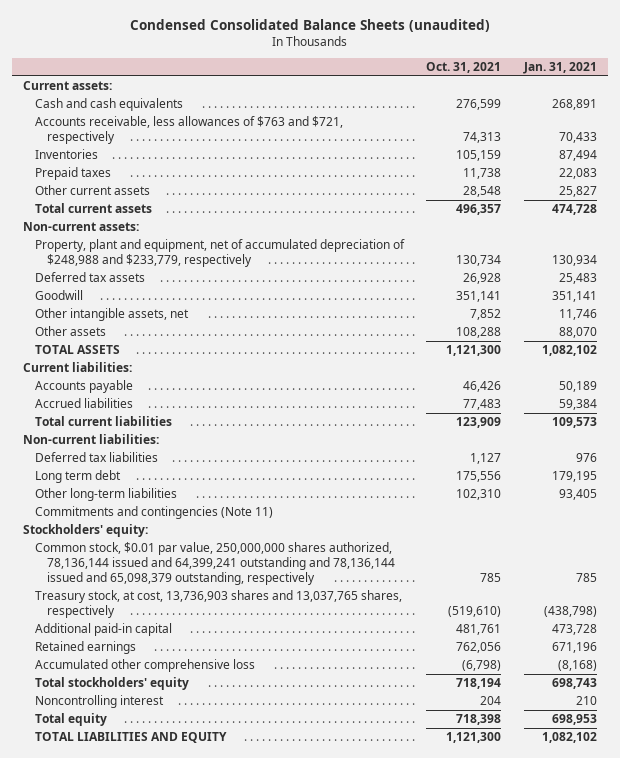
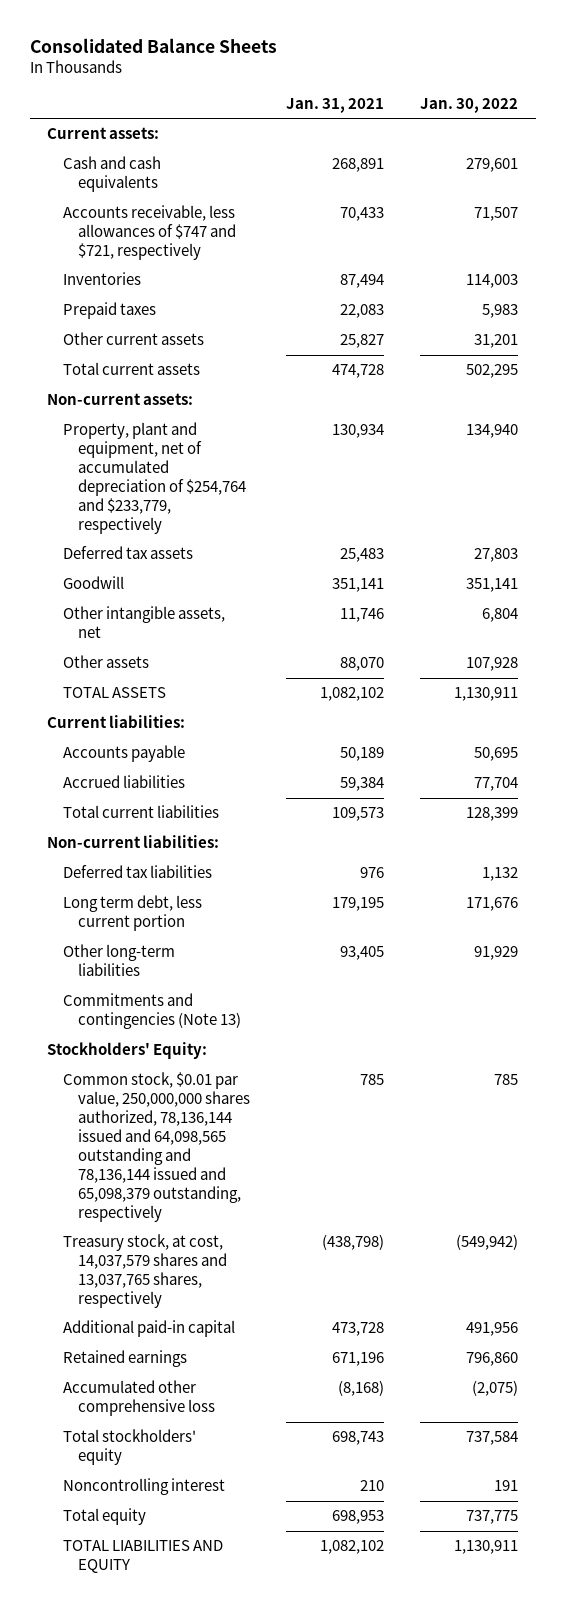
- Condensed Consolidated Balance Sheets (unaudited)
+ Consolidated Balance Sheets
- | Oct. 31, 2021 | Jan. 31, 2021
+ | Jan. 31, 2021 | Jan. 30, 2022
- Accounts receivable, less allowances of $763 and $721, respectively | 74,313 | 70,433
+ Accounts receivable, less allowances of $747 and $721, respectively | 70,433 | 71,507
- Property, plant and equipment, net of accumulated depreciation of $248,988 and $233,779, respectively | 130,734 | 130,934
+ Property, plant and equipment, net of accumulated depreciation of $254,764 and $233,779, respectively | 130,934 | 134,940
- Long term debt | 175,556 | 179,195
+ Long term debt, less current portion | 179,195 | 171,676
- Commitments and contingencies (Note 11)
- Stockholders' equity:
- Common stock, $0.01 par value, 250,000,000 shares authorized, 78,136,144 issued and 64,399,241 outstanding and 78,136,144 issued and 65,098,379 outstanding, respectively | 785 | 785
- Treasury stock, at cost, 13,736,903 shares and 13,037,765 shares, respectively | (519,610) | (438,798)
+ Commitments and contingencies (Note 13)
+ Stockholders' Equity:
+ Common stock, $0.01 par value, 250,000,000 shares authorized, 78,136,144 issued and 64,098,565 outstanding and 78,136,144 issued and 65,098,379 outstanding, respectively | 785 | 785
+ Treasury stock, at cost, 14,037,579 shares and 13,037,765 shares, respectively | (438,798) | (549,942)

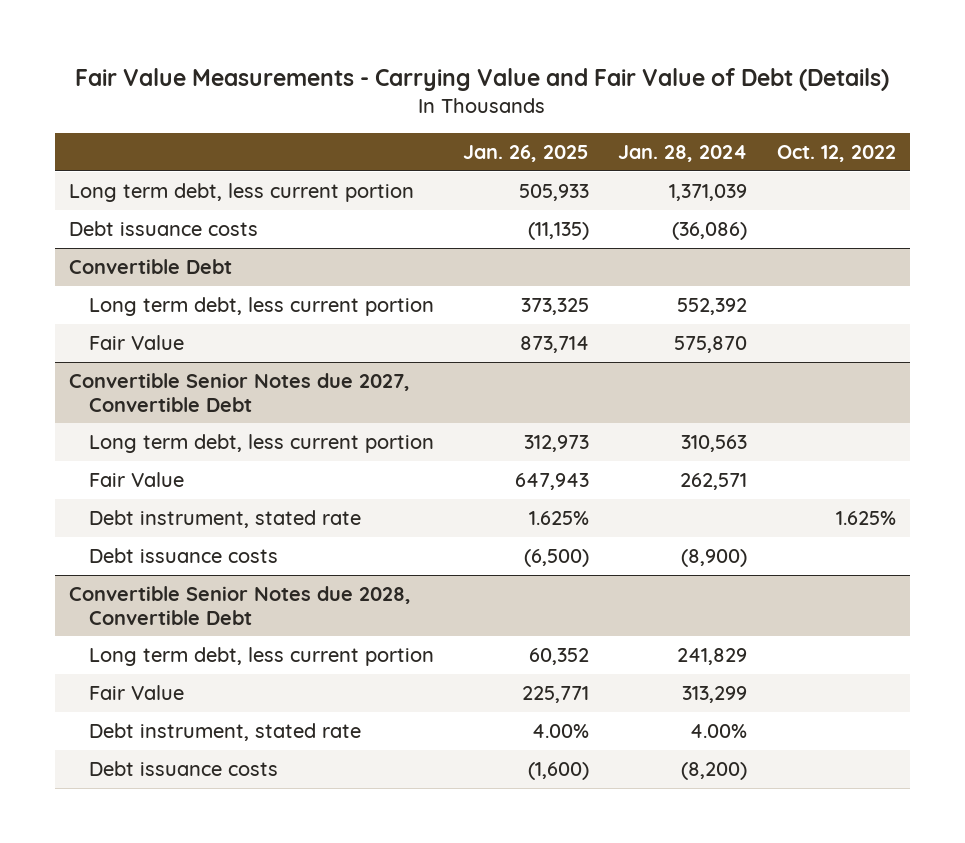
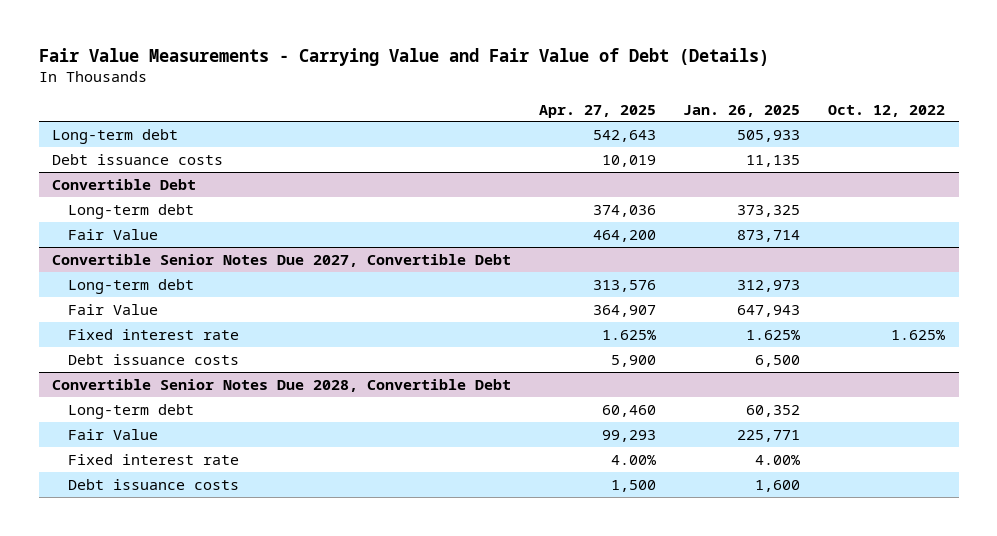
- | Jan. 26, 2025 | Jan. 28, 2024 | Oct. 12, 2022
+ | Apr. 27, 2025 | Jan. 26, 2025 | Oct. 12, 2022
- Long term debt, less current portion | 505,933 | 1,371,039 |
- Debt issuance costs | (11,135) | (36,086) |
+ Long-term debt | 542,643 | 505,933 |
+ Debt issuance costs | 10,019 | 11,135 |
@ Convertible Debt
- Long term debt, less current portion | 373,325 | 552,392 |
+ Long-term debt | 374,036 | 373,325 |
- Convertible Senior Notes due 2027, Convertible Debt
- Long term debt, less current portion | 312,973 | 310,563 |
+ Convertible Senior Notes Due 2027, Convertible Debt
+ Long-term debt | 313,576 | 312,973 |
- Debt instrument, stated rate | 1.625% | | 1.625%
- Debt issuance costs | (6,500) | (8,900) |
- Convertible Senior Notes due 2028, Convertible Debt
- Long term debt, less current portion | 60,352 | 241,829 |
+ Fixed interest rate | 1.625% | 1.625% | 1.625%
+ Debt issuance costs | 5,900 | 6,500 |
+ Convertible Senior Notes Due 2028, Convertible Debt
+ Long-term debt | 60,460 | 60,352 |
- Debt instrument, stated rate | 4.00% | 4.00% |
- Debt issuance costs | (1,600) | (8,200) |
+ Fixed interest rate | 4.00% | 4.00% |
+ Debt issuance costs | 1,500 | 1,600 |

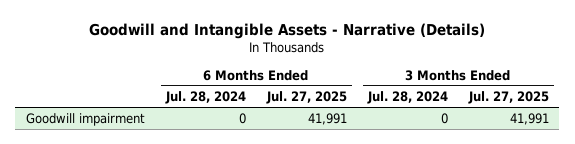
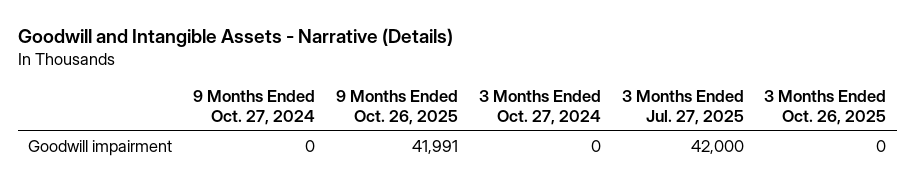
- | 6 Months Ended Jul. 28, 2024 | 6 Months Ended Jul. 27, 2025 | 3 Months Ended Jul. 28, 2024 | 3 Months Ended Jul. 27, 2025
+ | 9 Months Ended Oct. 27, 2024 | 9 Months Ended Oct. 26, 2025 | 3 Months Ended Oct. 27, 2024 | 3 Months Ended Jul. 27, 2025 | 3 Months Ended Oct. 26, 2025
- Goodwill impairment | 0 | 41,991 | 0 | 41,991
+ Goodwill impairment | 0 | 41,991 | 0 | 42,000 | 0

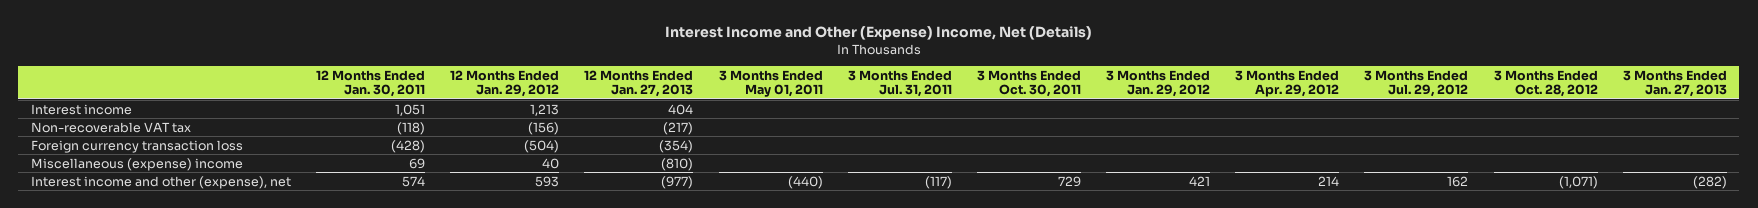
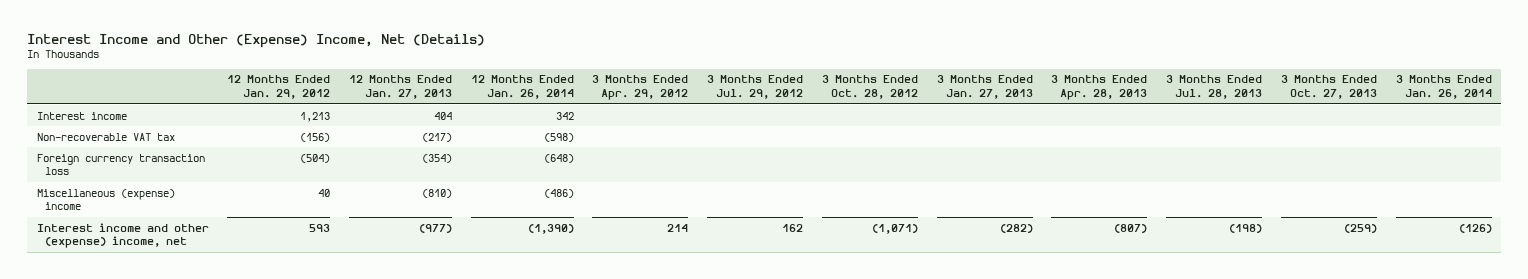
- | 12 Months Ended Jan. 30, 2011 | 12 Months Ended Jan. 29, 2012 | 12 Months Ended Jan. 27, 2013 | 3 Months Ended May 01, 2011 | 3 Months Ended Jul. 31, 2011 | 3 Months Ended Oct. 30, 2011 | 3 Months Ended Jan. 29, 2012 | 3 Months Ended Apr. 29, 2012 | 3 Months Ended Jul. 29, 2012 | 3 Months Ended Oct. 28, 2012 | 3 Months Ended Jan. 27, 2013
+ | 12 Months Ended Jan. 29, 2012 | 12 Months Ended Jan. 27, 2013 | 12 Months Ended Jan. 26, 2014 | 3 Months Ended Apr. 29, 2012 | 3 Months Ended Jul. 29, 2012 | 3 Months Ended Oct. 28, 2012 | 3 Months Ended Jan. 27, 2013 | 3 Months Ended Apr. 28, 2013 | 3 Months Ended Jul. 28, 2013 | 3 Months Ended Oct. 27, 2013 | 3 Months Ended Jan. 26, 2014
- Interest income and other (expense), net | 574 | 593 | (977) | (440) | (117) | 729 | 421 | 214 | 162 | (1,071) | (282)
+ Interest income and other (expense) income, net | 593 | (977) | (1,390) | 214 | 162 | (1,071) | (282) | (807) | (198) | (259) | (126)

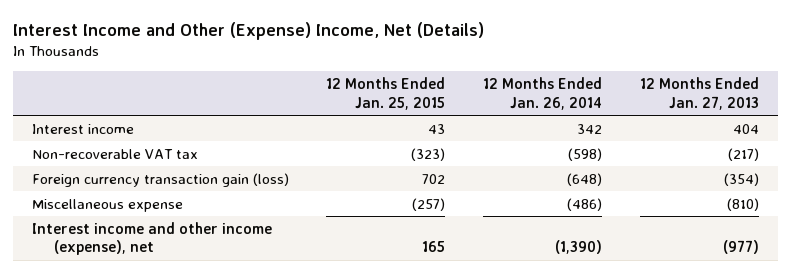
- | 12 Months Ended Jan. 29, 2012 | 12 Months Ended Jan. 27, 2013 | 12 Months Ended Jan. 26, 2014 | 3 Months Ended Apr. 29, 2012 | 3 Months Ended Jul. 29, 2012 | 3 Months Ended Oct. 28, 2012 | 3 Months Ended Jan. 27, 2013 | 3 Months Ended Apr. 28, 2013 | 3 Months Ended Jul. 28, 2013 | 3 Months Ended Oct. 27, 2013 | 3 Months Ended Jan. 26, 2014
+ | 12 Months Ended Jan. 25, 2015 | 12 Months Ended Jan. 26, 2014 | 12 Months Ended Jan. 27, 2013
- Foreign currency transaction loss | (504) | (354) | (648) | | | | | | | |
- Miscellaneous (expense) income | 40 | (810) | (486) | | | | | | | |
- Interest income and other (expense) income, net | 593 | (977) | (1,390) | 214 | 162 | (1,071) | (282) | (807) | (198) | (259) | (126)
+ Foreign currency transaction gain (loss) | 702 | (648) | (354)
+ Miscellaneous expense | (257) | (486) | (810)
+ Interest income and other income (expense), net | 165 | (1,390) | (977)

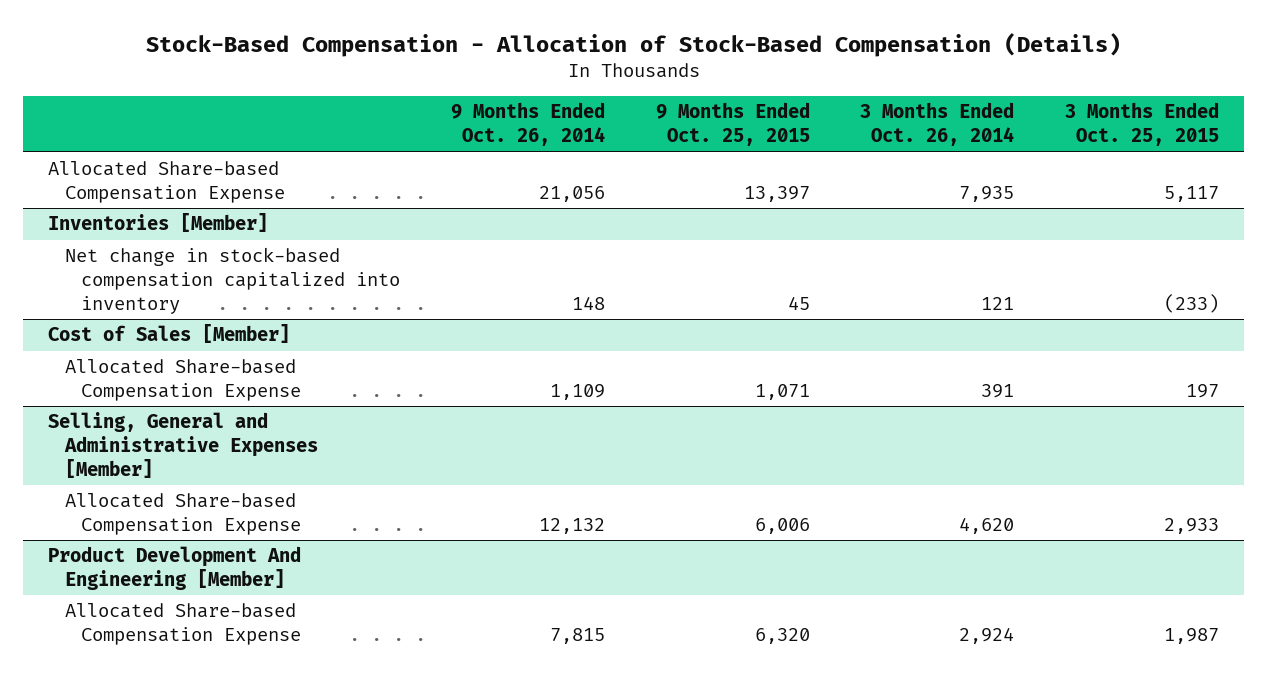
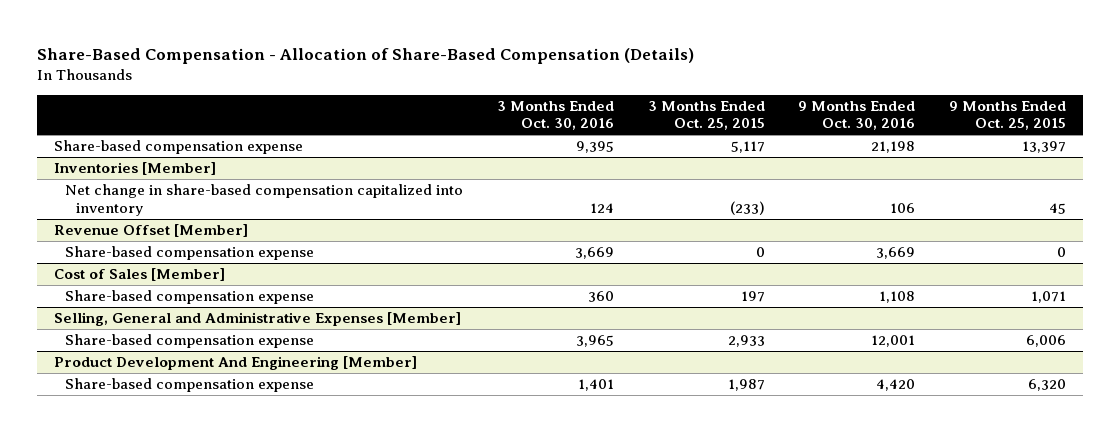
- Stock-Based Compensation - Allocation of Stock-Based Compensation (Details)
+ Share-Based Compensation - Allocation of Share-Based Compensation (Details)
- | 9 Months Ended Oct. 26, 2014 | 9 Months Ended Oct. 25, 2015 | 3 Months Ended Oct. 26, 2014 | 3 Months Ended Oct. 25, 2015
+ | 3 Months Ended Oct. 30, 2016 | 3 Months Ended Oct. 25, 2015 | 9 Months Ended Oct. 30, 2016 | 9 Months Ended Oct. 25, 2015
- Allocated Share-based Compensation Expense | 21,056 | 13,397 | 7,935 | 5,117
+ Share-based compensation expense | 9,395 | 5,117 | 21,198 | 13,397
@ Inventories [Member]
- Net change in stock-based compensation capitalized into inventory | 148 | 45 | 121 | (233)
+ Net change in share-based compensation capitalized into inventory | 124 | (233) | 106 | 45
+ Revenue Offset [Member]
+ Share-based compensation expense | 3,669 | 0 | 3,669 | 0
@ Cost of Sales [Member]
- Allocated Share-based Compensation Expense | 1,109 | 1,071 | 391 | 197
+ Share-based compensation expense | 360 | 197 | 1,108 | 1,071
@ Selling, General and Administrative Expenses [Member]
- Allocated Share-based Compensation Expense | 12,132 | 6,006 | 4,620 | 2,933
+ Share-based compensation expense | 3,965 | 2,933 | 12,001 | 6,006
@ Product Development And Engineering [Member]
- Allocated Share-based Compensation Expense | 7,815 | 6,320 | 2,924 | 1,987
+ Share-based compensation expense | 1,401 | 1,987 | 4,420 | 6,320

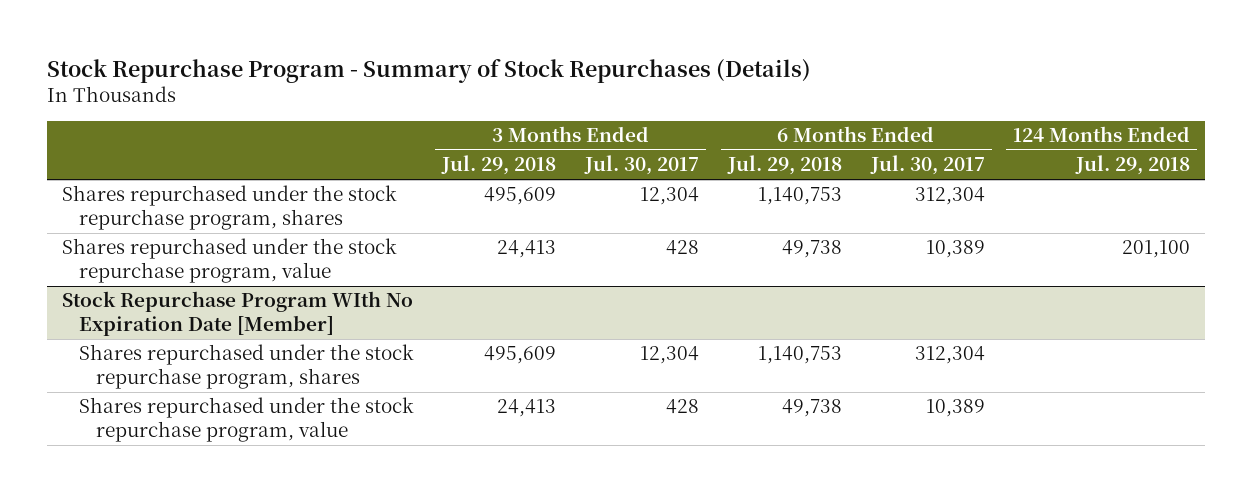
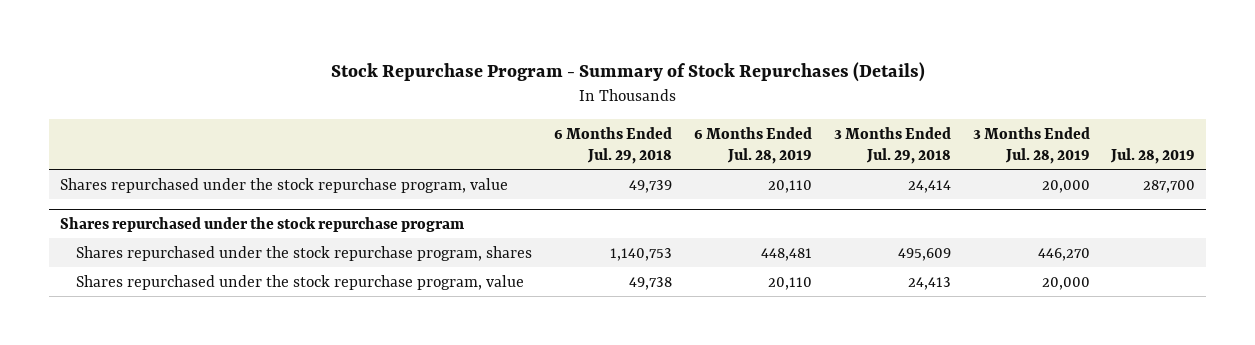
- | 3 Months Ended Jul. 29, 2018 | 3 Months Ended Jul. 30, 2017 | 6 Months Ended Jul. 29, 2018 | 6 Months Ended Jul. 30, 2017 | 124 Months Ended Jul. 29, 2018
+ | 6 Months Ended Jul. 29, 2018 | 6 Months Ended Jul. 28, 2019 | 3 Months Ended Jul. 29, 2018 | 3 Months Ended Jul. 28, 2019 | Jul. 28, 2019
- Shares repurchased under the stock repurchase program, shares | 495,609 | 12,304 | 1,140,753 | 312,304 |
- Shares repurchased under the stock repurchase program, value | 24,413 | 428 | 49,738 | 10,389 | 201,100
- Stock Repurchase Program WIth No Expiration Date [Member]
+ Shares repurchased under the stock repurchase program, value | 49,739 | 20,110 | 24,414 | 20,000 | 287,700
+ Shares repurchased under the stock repurchase program

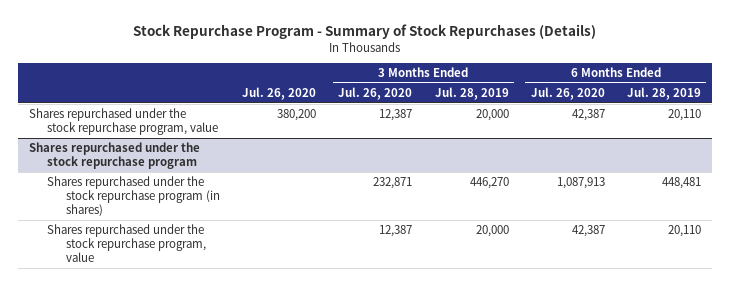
- | 6 Months Ended Jul. 29, 2018 | 6 Months Ended Jul. 28, 2019 | 3 Months Ended Jul. 29, 2018 | 3 Months Ended Jul. 28, 2019 | Jul. 28, 2019
+ | Jul. 26, 2020 | 3 Months Ended Jul. 26, 2020 | 3 Months Ended Jul. 28, 2019 | 6 Months Ended Jul. 26, 2020 | 6 Months Ended Jul. 28, 2019
@ Shares repurchased under the stock repurchase program
- Shares repurchased under the stock repurchase program, shares | 1,140,753 | 448,481 | 495,609 | 446,270 |
+ Shares repurchased under the stock repurchase program (in shares) | | 232,871 | 446,270 | 1,087,913 | 448,481

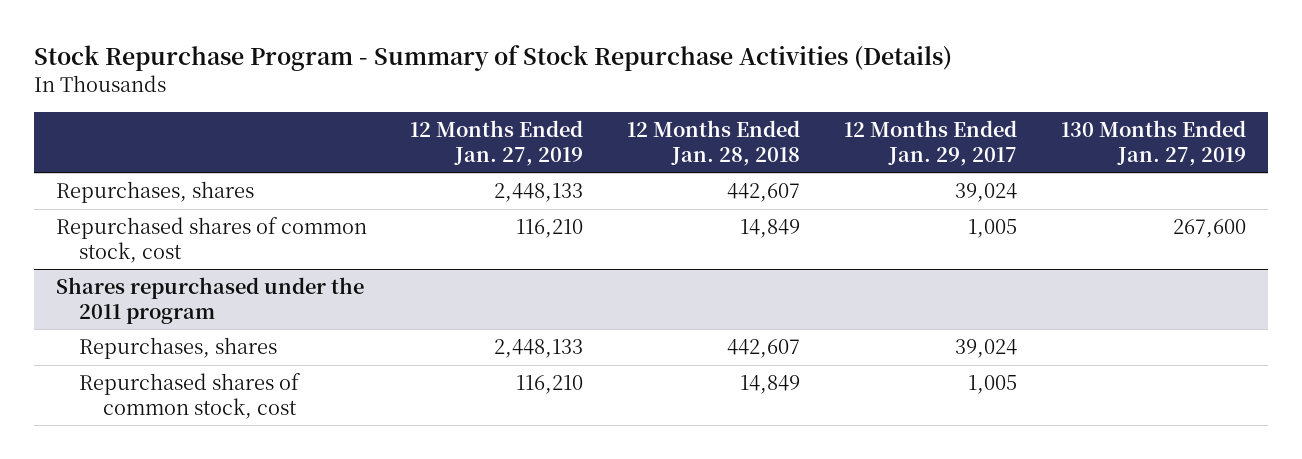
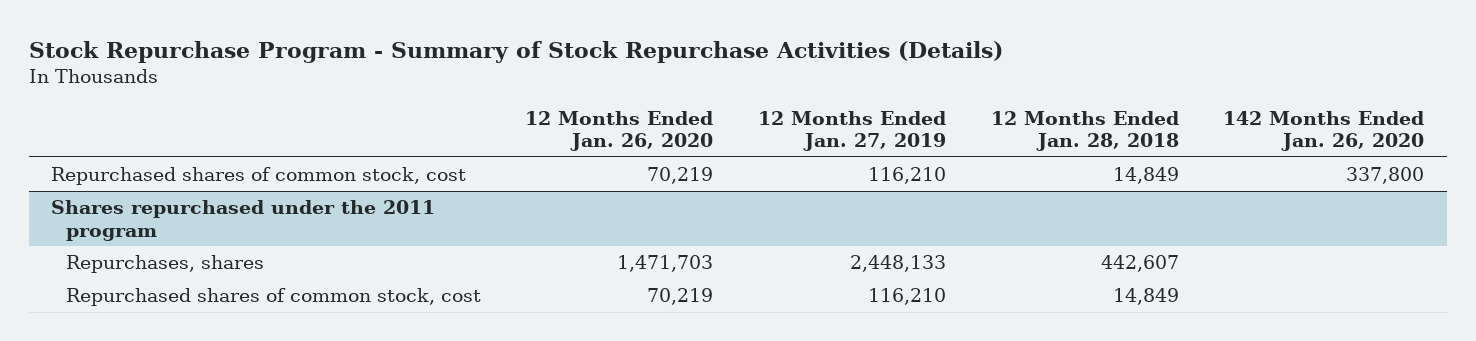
- | 12 Months Ended Jan. 27, 2019 | 12 Months Ended Jan. 28, 2018 | 12 Months Ended Jan. 29, 2017 | 130 Months Ended Jan. 27, 2019
+ | 12 Months Ended Jan. 26, 2020 | 12 Months Ended Jan. 27, 2019 | 12 Months Ended Jan. 28, 2018 | 142 Months Ended Jan. 26, 2020
- Repurchases, shares | 2,448,133 | 442,607 | 39,024 |

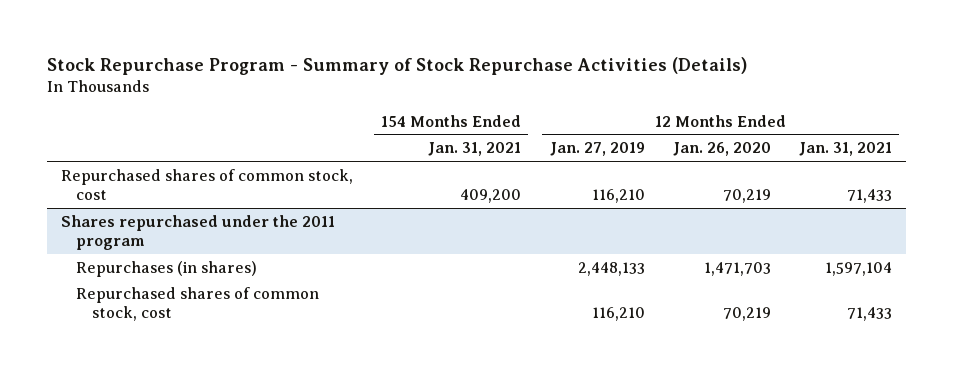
- | 12 Months Ended Jan. 26, 2020 | 12 Months Ended Jan. 27, 2019 | 12 Months Ended Jan. 28, 2018 | 142 Months Ended Jan. 26, 2020
+ | 154 Months Ended Jan. 31, 2021 | 12 Months Ended Jan. 27, 2019 | 12 Months Ended Jan. 26, 2020 | 12 Months Ended Jan. 31, 2021
@ Shares repurchased under the 2011 program
- Repurchases, shares | 1,471,703 | 2,448,133 | 442,607 |
+ Repurchases (in shares) | | 2,448,133 | 1,471,703 | 1,597,104

